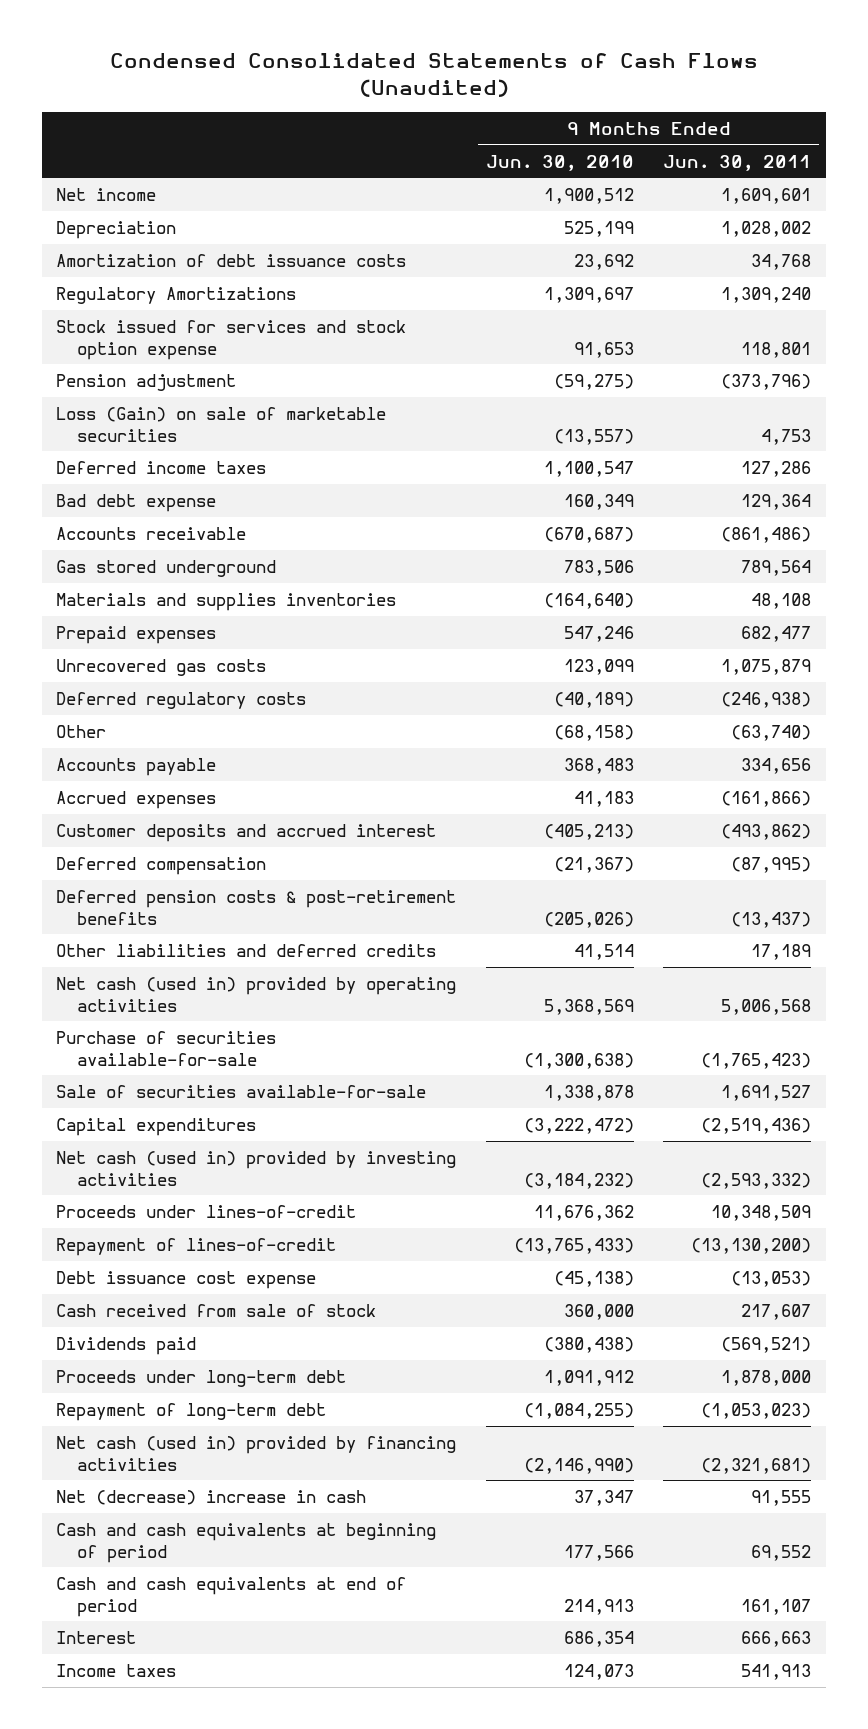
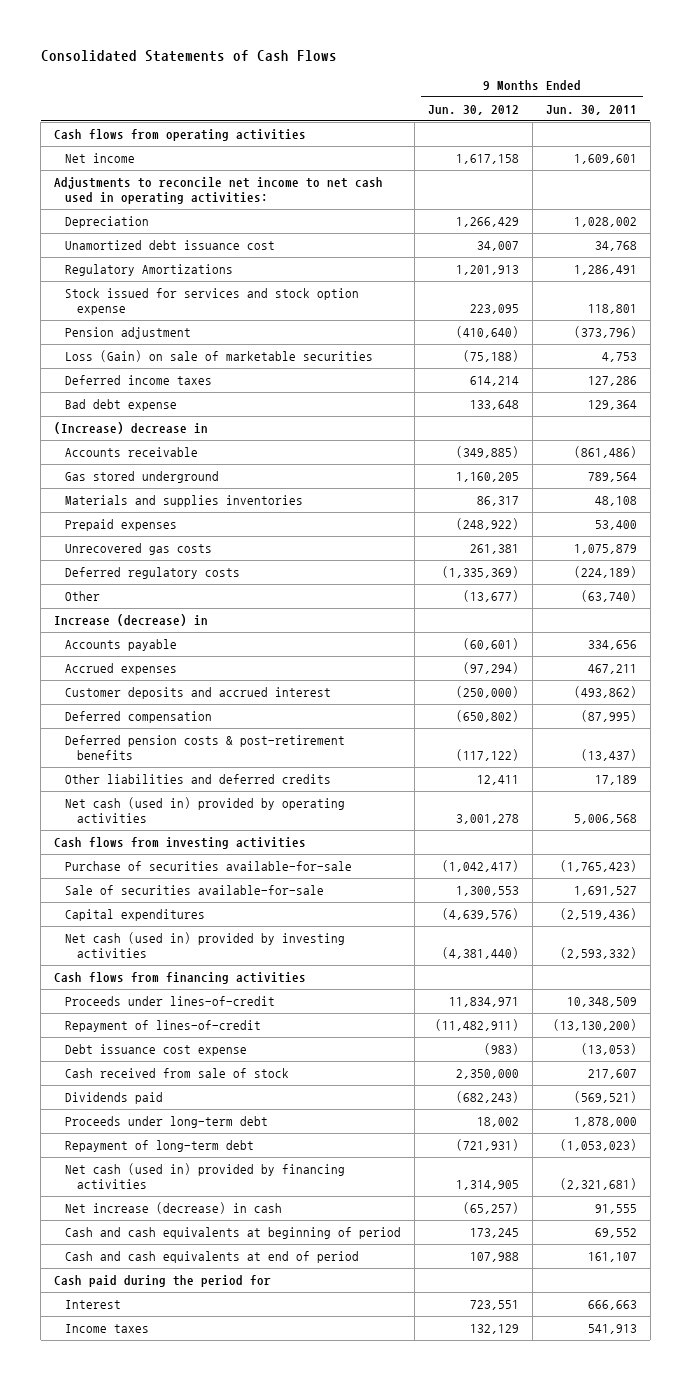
- Condensed Consolidated Statements of Cash Flows (Unaudited)
+ Consolidated Statements of Cash Flows
- | 9 Months Ended Jun. 30, 2010 | 9 Months Ended Jun. 30, 2011
+ | 9 Months Ended Jun. 30, 2012 | 9 Months Ended Jun. 30, 2011
+ Cash flows from operating activities
+ Adjustments to reconcile net income to net cash used in operating activities:
- Amortization of debt issuance costs | 23,692 | 34,768
- Regulatory Amortizations | 1,309,697 | 1,309,240
+ Unamortized debt issuance cost | 34,007 | 34,768
+ Regulatory Amortizations | 1,201,913 | 1,286,491
+ (Increase) decrease in
- Prepaid expenses | 547,246 | 682,477
+ Prepaid expenses | (248,922) | 53,400
- Deferred regulatory costs | (40,189) | (246,938)
+ Deferred regulatory costs | (1,335,369) | (224,189)
+ Increase (decrease) in
- Accrued expenses | 41,183 | (161,866)
+ Accrued expenses | (97,294) | 467,211
+ Cash flows from investing activities
+ Cash flows from financing activities
- Net (decrease) increase in cash | 37,347 | 91,555
+ Net increase (decrease) in cash | (65,257) | 91,555
+ Cash paid during the period for

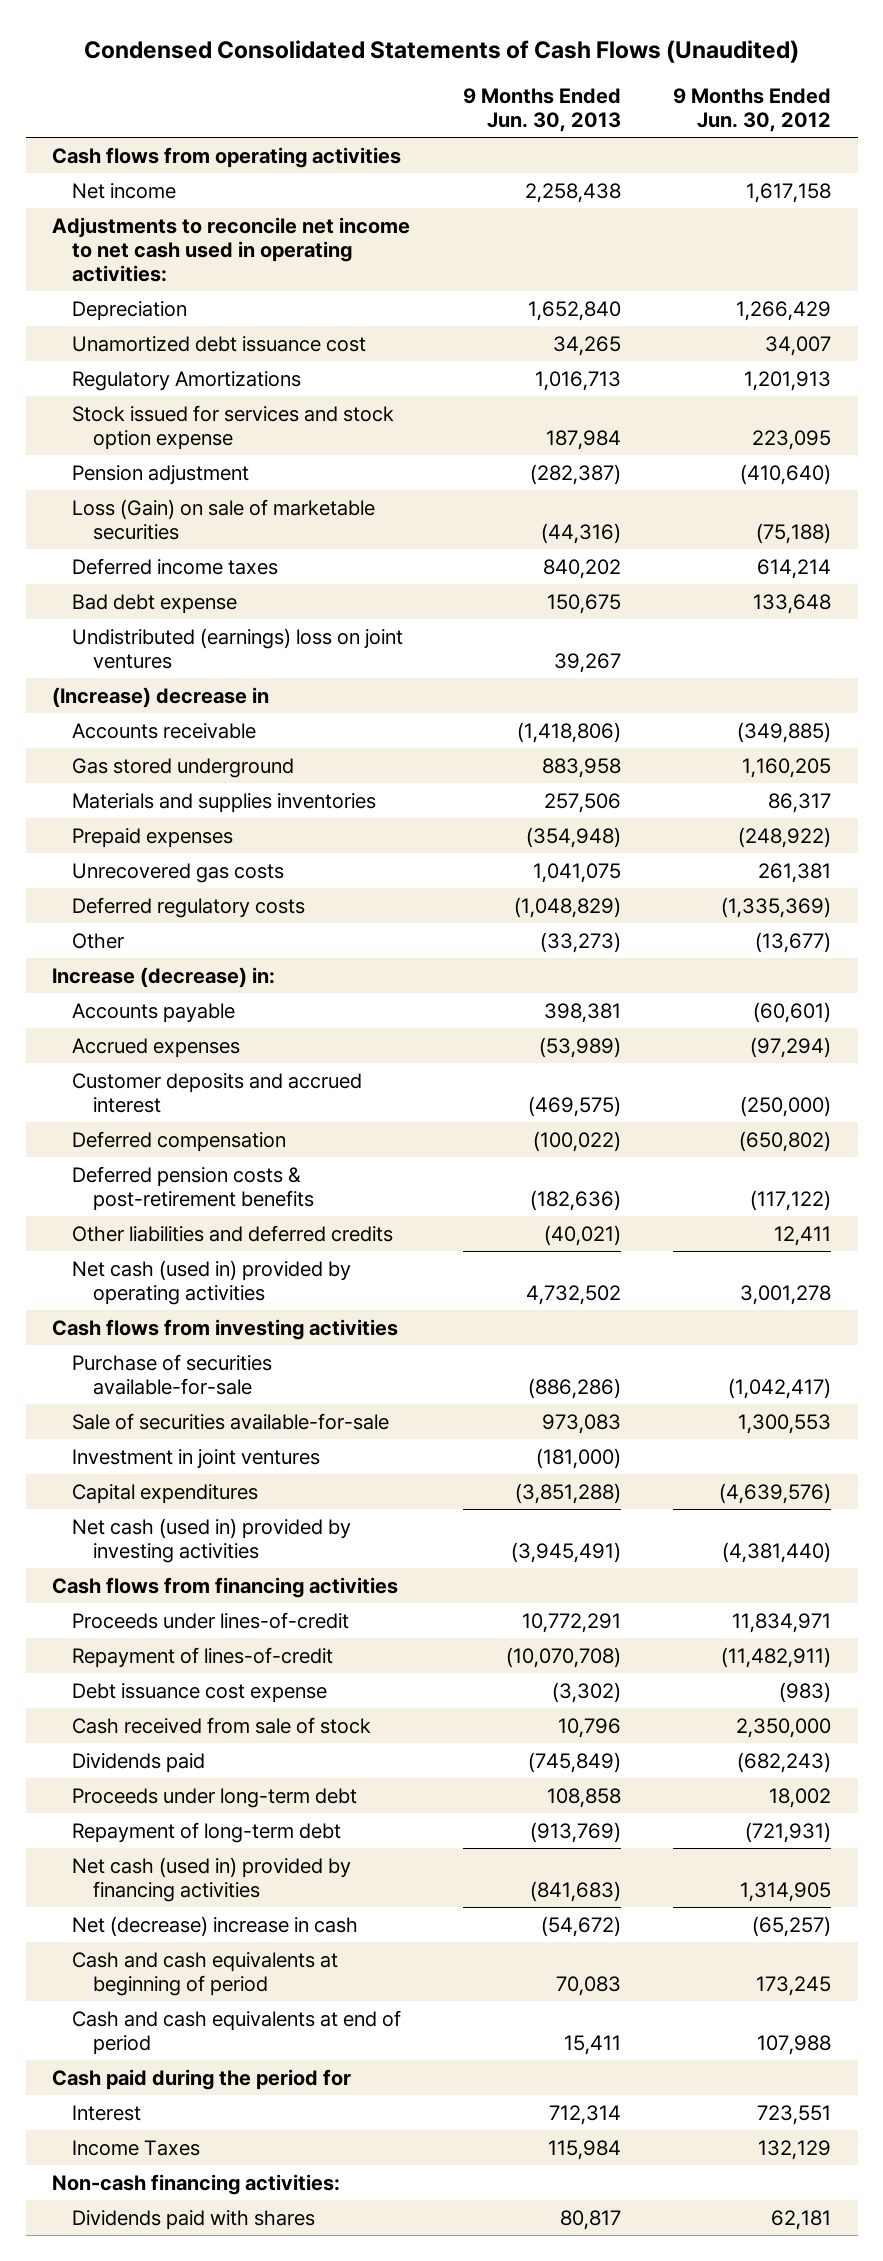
- Consolidated Statements of Cash Flows
+ Condensed Consolidated Statements of Cash Flows (Unaudited)
- | 9 Months Ended Jun. 30, 2012 | 9 Months Ended Jun. 30, 2011
+ | 9 Months Ended Jun. 30, 2013 | 9 Months Ended Jun. 30, 2012
+ Undistributed (earnings) loss on joint ventures | 39,267 |
- Increase (decrease) in
+ Increase (decrease) in:
+ Investment in joint ventures | (181,000) |
- Net increase (decrease) in cash | (65,257) | 91,555
+ Net (decrease) increase in cash | (54,672) | (65,257)
- Income taxes | 132,129 | 541,913
+ Income Taxes | 115,984 | 132,129
+ Non-cash financing activities:
+ Dividends paid with shares | 80,817 | 62,181

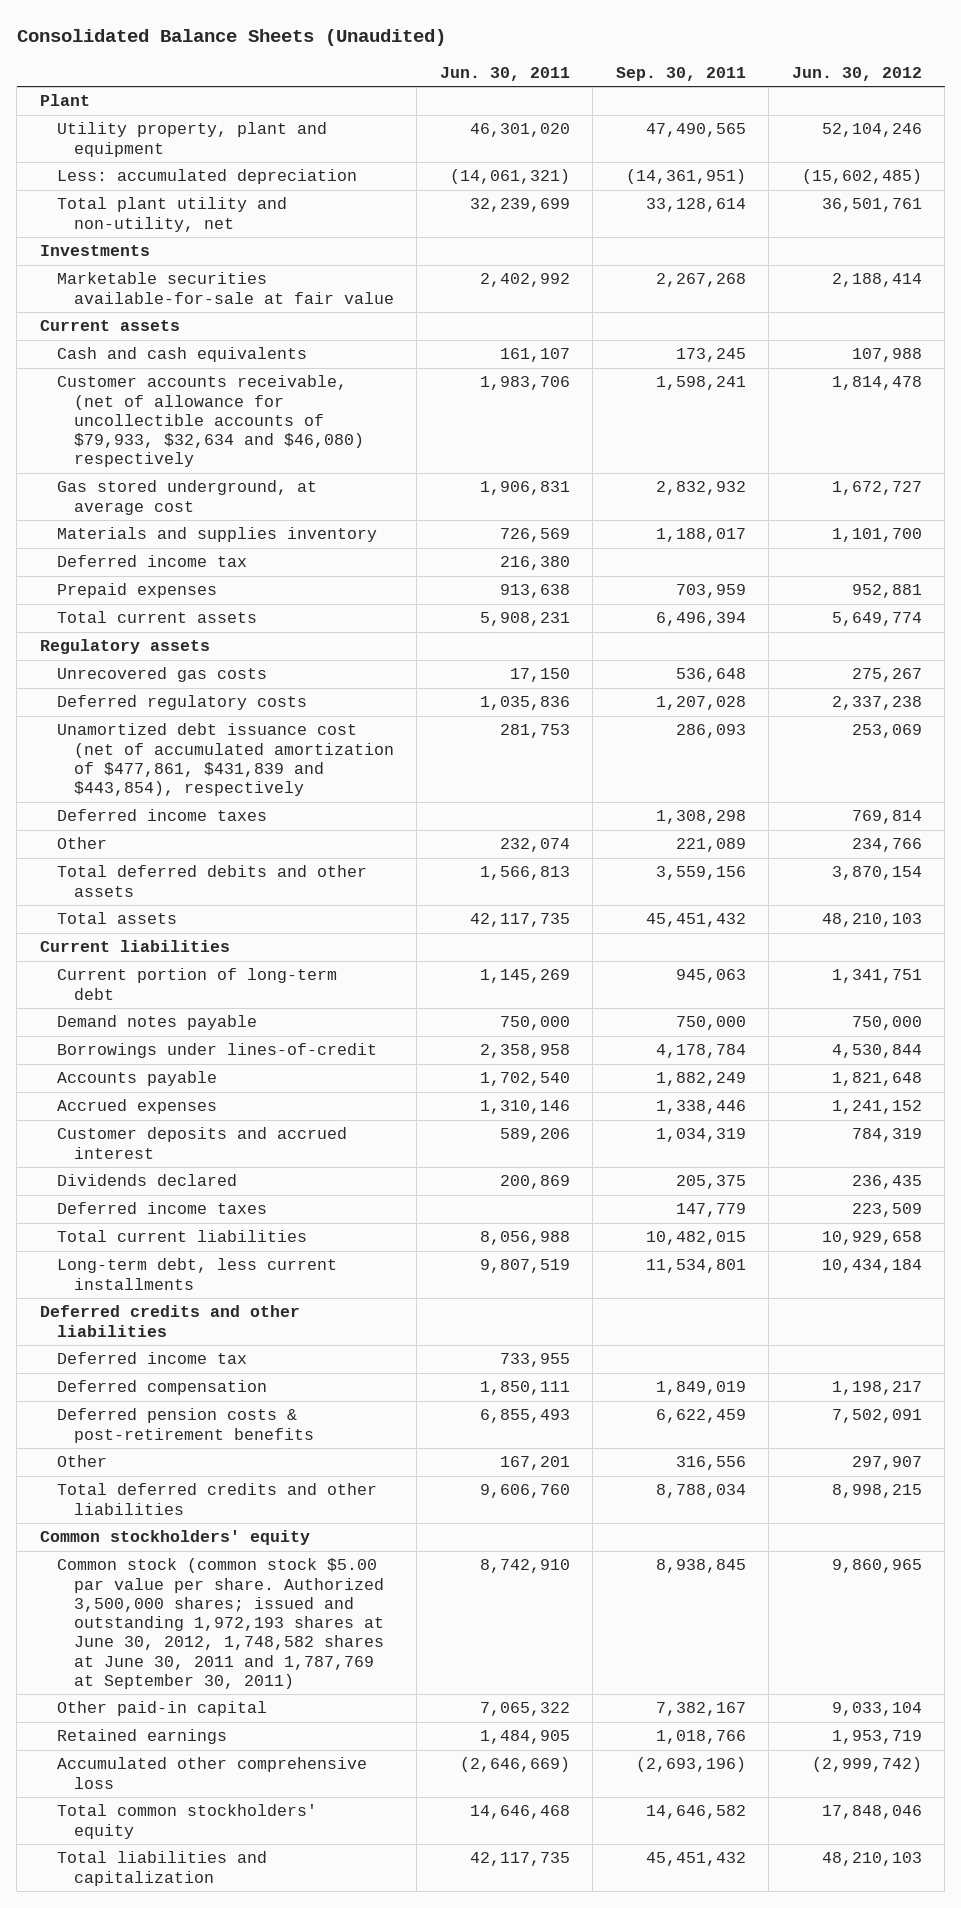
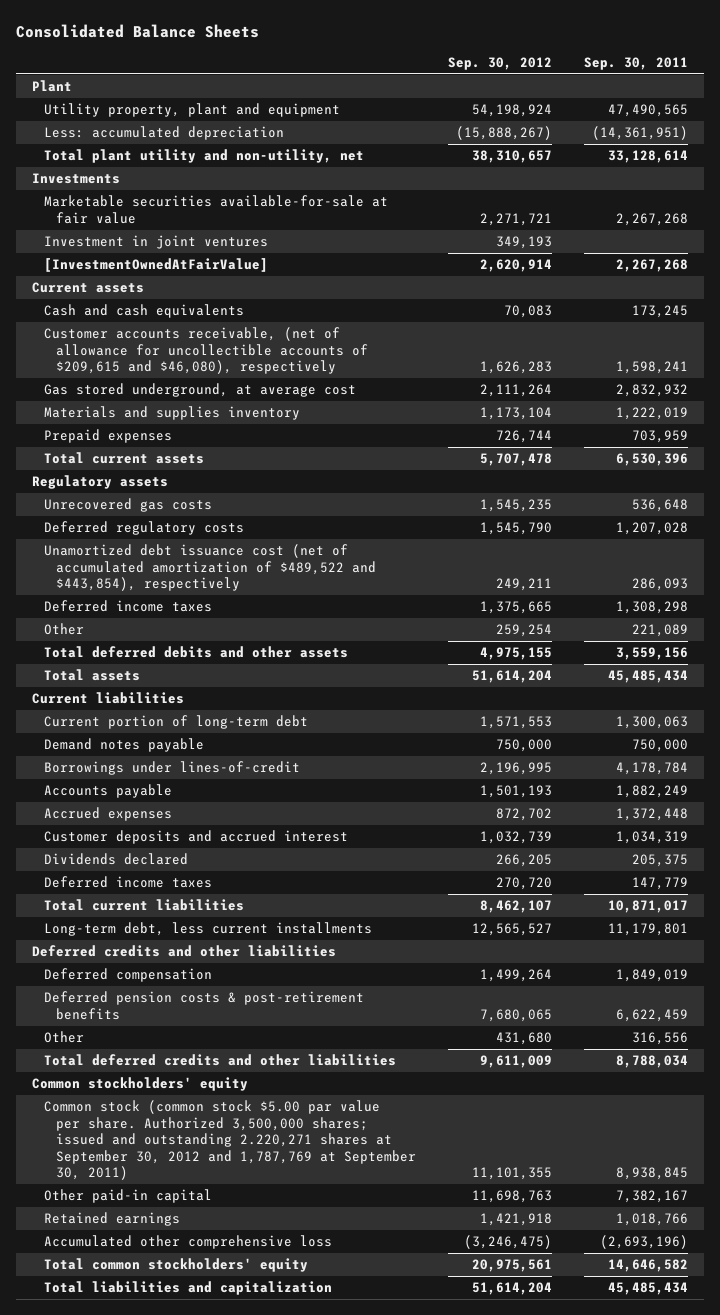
- Consolidated Balance Sheets (Unaudited)
+ Consolidated Balance Sheets
- | Jun. 30, 2011 | Sep. 30, 2011 | Jun. 30, 2012
+ | Sep. 30, 2012 | Sep. 30, 2011
+ Investment in joint ventures | 349,193 |
+ [InvestmentOwnedAtFairValue] | 2,620,914 | 2,267,268
- Customer accounts receivable, (net of allowance for uncollectible accounts of $79,933, $32,634 and $46,080) respectively | 1,983,706 | 1,598,241 | 1,814,478
+ Customer accounts receivable, (net of allowance for uncollectible accounts of $209,615 and $46,080), respectively | 1,626,283 | 1,598,241
- Materials and supplies inventory | 726,569 | 1,188,017 | 1,101,700
- Deferred income tax | 216,380 | |
+ Materials and supplies inventory | 1,173,104 | 1,222,019
- Total current assets | 5,908,231 | 6,496,394 | 5,649,774
+ Total current assets | 5,707,478 | 6,530,396
- Unamortized debt issuance cost (net of accumulated amortization of $477,861, $431,839 and $443,854), respectively | 281,753 | 286,093 | 253,069
+ Unamortized debt issuance cost (net of accumulated amortization of $489,522 and $443,854), respectively | 249,211 | 286,093
- Total assets | 42,117,735 | 45,451,432 | 48,210,103
+ Total assets | 51,614,204 | 45,485,434
- Current portion of long-term debt | 1,145,269 | 945,063 | 1,341,751
+ Current portion of long-term debt | 1,571,553 | 1,300,063
- Accrued expenses | 1,310,146 | 1,338,446 | 1,241,152
+ Accrued expenses | 872,702 | 1,372,448
- Total current liabilities | 8,056,988 | 10,482,015 | 10,929,658
- Long-term debt, less current installments | 9,807,519 | 11,534,801 | 10,434,184
+ Total current liabilities | 8,462,107 | 10,871,017
+ Long-term debt, less current installments | 12,565,527 | 11,179,801
- Deferred income tax | 733,955 | |
- Common stock (common stock $5.00 par value per share. Authorized 3,500,000 shares; issued and outstanding 1,972,193 shares at June 30, 2012, 1,748,582 shares at June 30, 2011 and 1,787,769 at September 30, 2011) | 8,742,910 | 8,938,845 | 9,860,965
+ Common stock (common stock $5.00 par value per share. Authorized 3,500,000 shares; issued and outstanding 2.220,271 shares at September 30, 2012 and 1,787,769 at September 30, 2011) | 11,101,355 | 8,938,845
- Total liabilities and capitalization | 42,117,735 | 45,451,432 | 48,210,103
+ Total liabilities and capitalization | 51,614,204 | 45,485,434

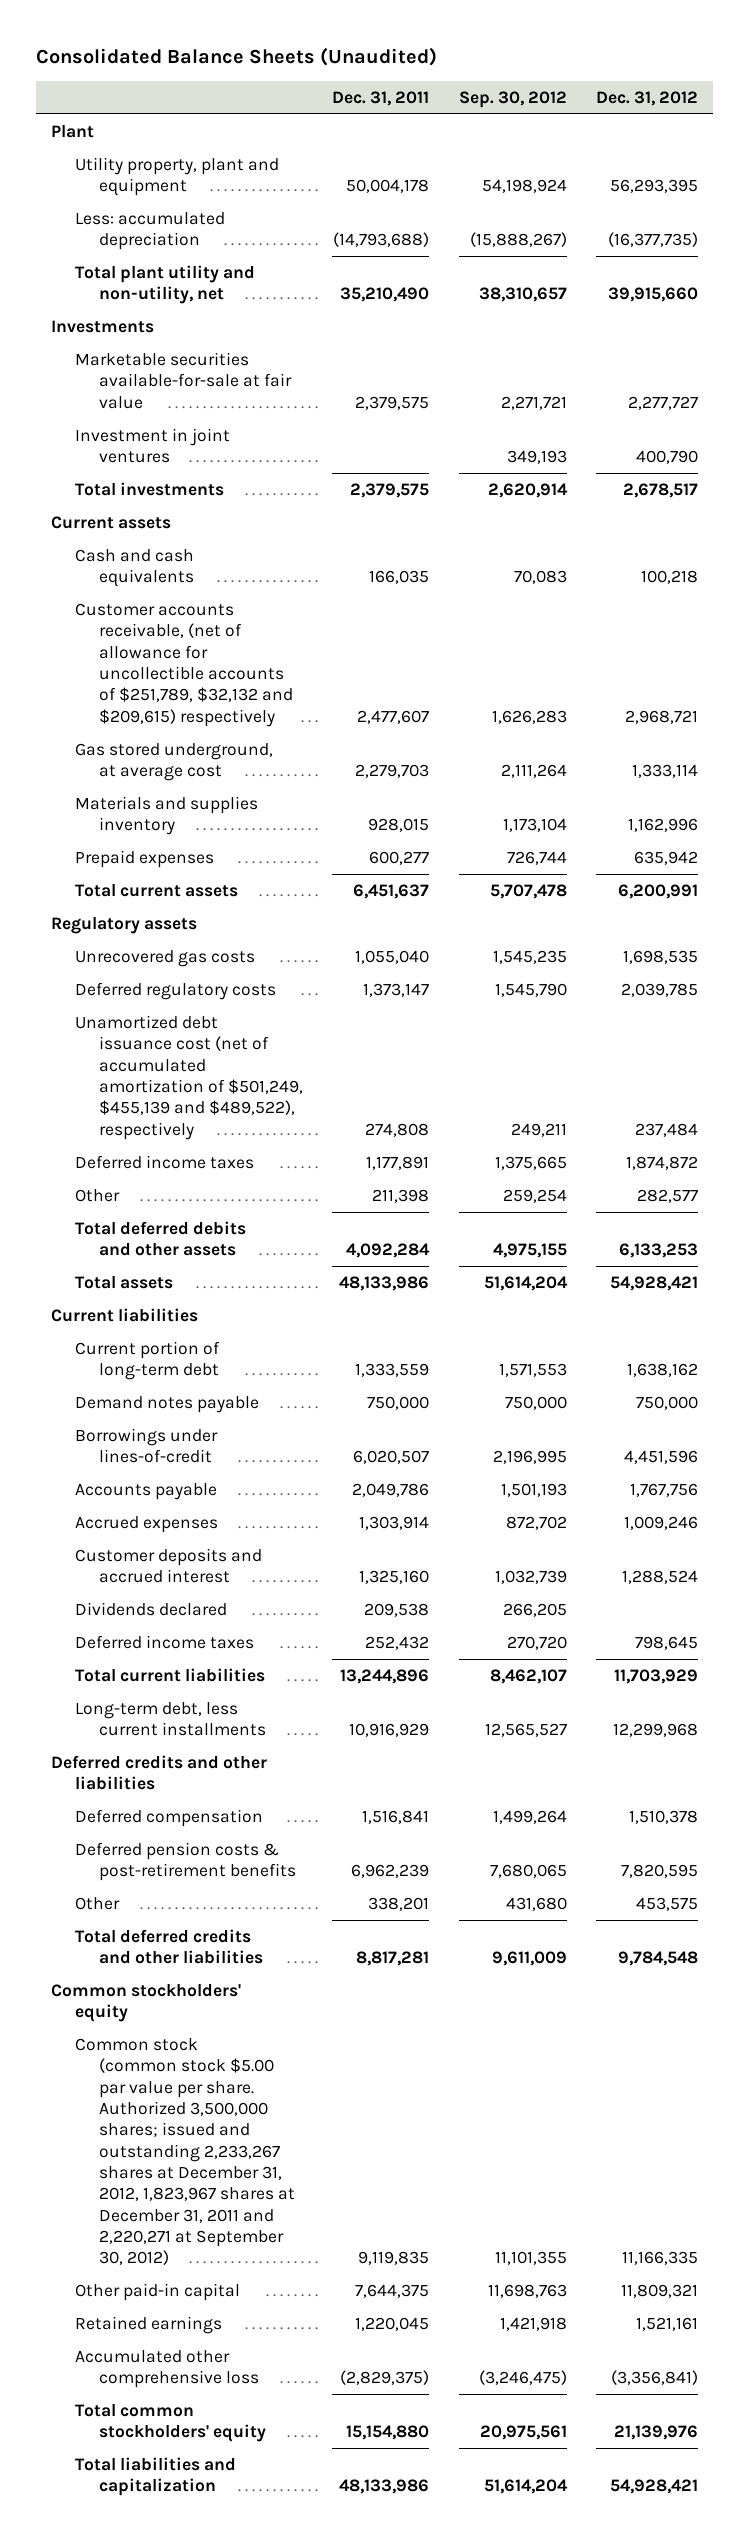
- Consolidated Balance Sheets
+ Consolidated Balance Sheets (Unaudited)
- | Sep. 30, 2012 | Sep. 30, 2011
+ | Dec. 31, 2011 | Sep. 30, 2012 | Dec. 31, 2012
- [InvestmentOwnedAtFairValue] | 2,620,914 | 2,267,268
+ Total investments | 2,379,575 | 2,620,914 | 2,678,517
- Customer accounts receivable, (net of allowance for uncollectible accounts of $209,615 and $46,080), respectively | 1,626,283 | 1,598,241
+ Customer accounts receivable, (net of allowance for uncollectible accounts of $251,789, $32,132 and $209,615) respectively | 2,477,607 | 1,626,283 | 2,968,721
- Unamortized debt issuance cost (net of accumulated amortization of $489,522 and $443,854), respectively | 249,211 | 286,093
+ Unamortized debt issuance cost (net of accumulated amortization of $501,249, $455,139 and $489,522), respectively | 274,808 | 249,211 | 237,484
- Common stock (common stock $5.00 par value per share. Authorized 3,500,000 shares; issued and outstanding 2.220,271 shares at September 30, 2012 and 1,787,769 at September 30, 2011) | 11,101,355 | 8,938,845
+ Common stock (common stock $5.00 par value per share. Authorized 3,500,000 shares; issued and outstanding 2,233,267 shares at December 31, 2012, 1,823,967 shares at December 31, 2011 and 2,220,271 at September 30, 2012) | 9,119,835 | 11,101,355 | 11,166,335

